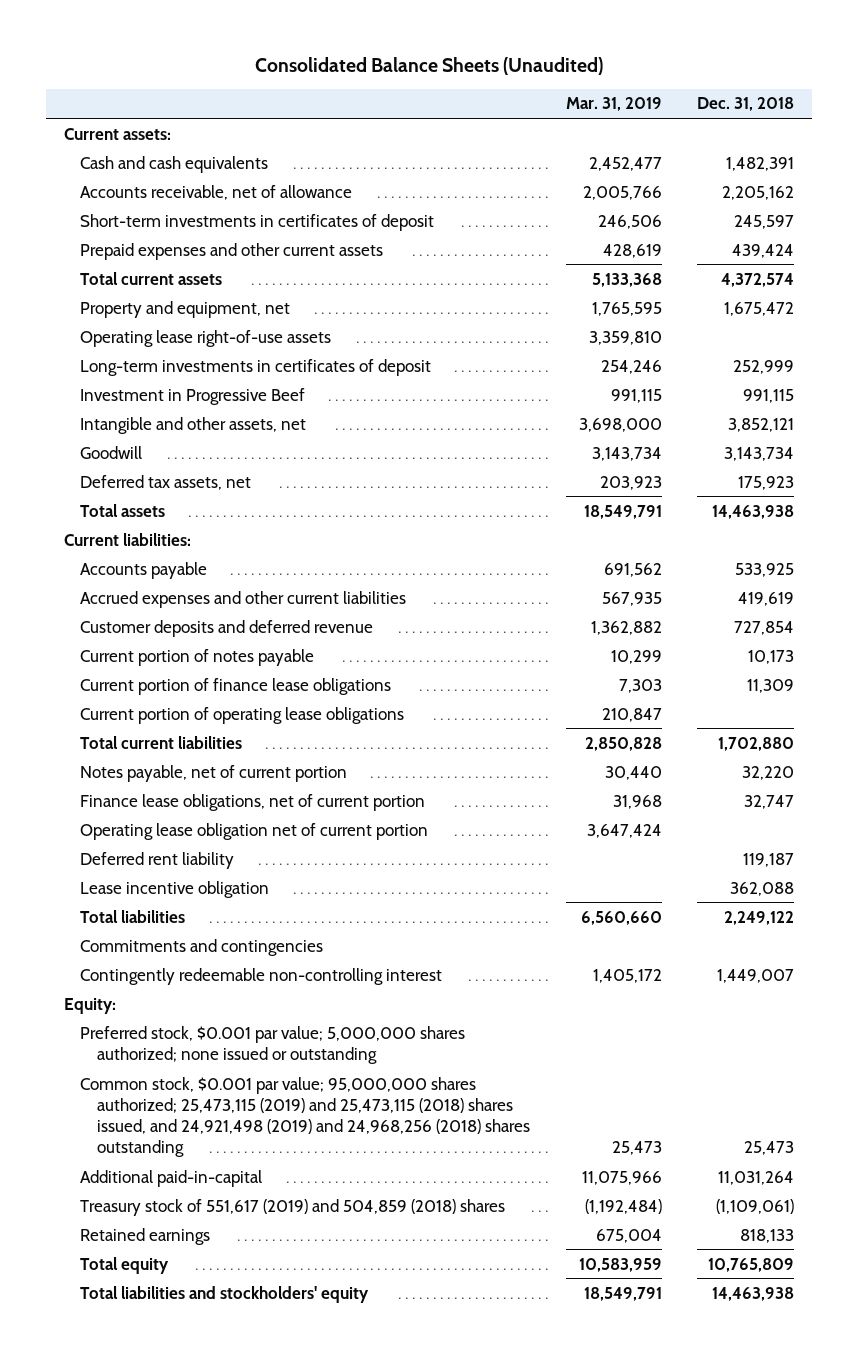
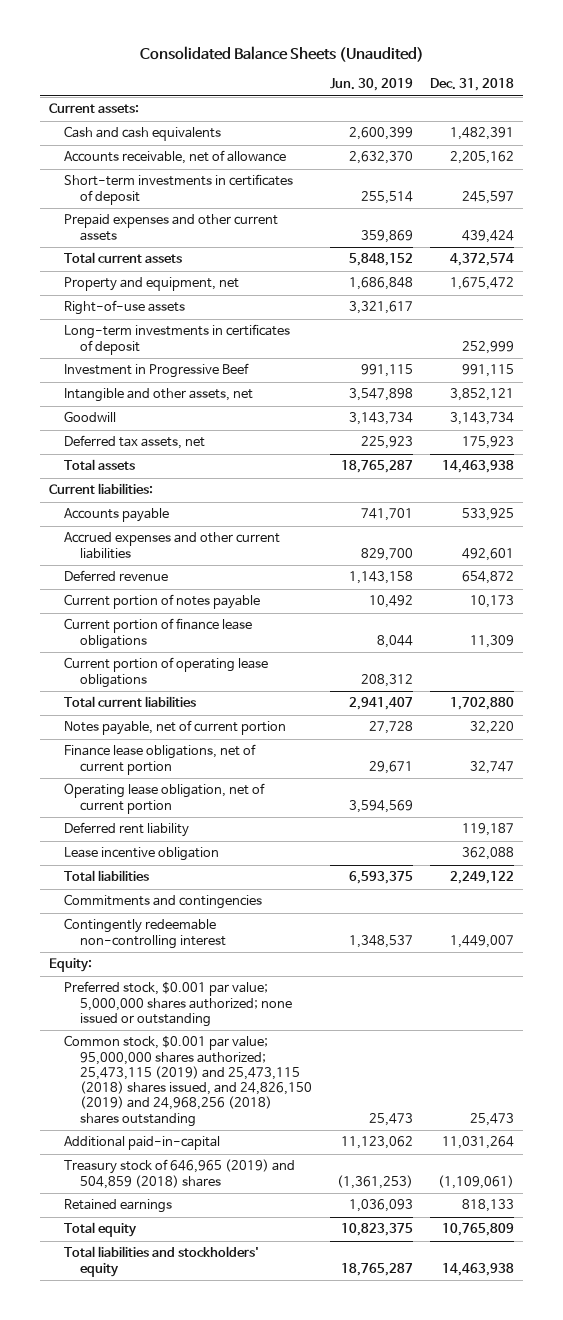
- | Mar. 31, 2019 | Dec. 31, 2018
+ | Jun. 30, 2019 | Dec. 31, 2018
- Operating lease right-of-use assets | 3,359,810 |
+ Right-of-use assets | 3,321,617 |
- Accrued expenses and other current liabilities | 567,935 | 419,619
- Customer deposits and deferred revenue | 1,362,882 | 727,854
+ Accrued expenses and other current liabilities | 829,700 | 492,601
+ Deferred revenue | 1,143,158 | 654,872
- Operating lease obligation net of current portion | 3,647,424 |
+ Operating lease obligation, net of current portion | 3,594,569 |
- Common stock, $0.001 par value; 95,000,000 shares authorized; 25,473,115 (2019) and 25,473,115 (2018) shares issued, and 24,921,498 (2019) and 24,968,256 (2018) shares outstanding | 25,473 | 25,473
+ Common stock, $0.001 par value; 95,000,000 shares authorized; 25,473,115 (2019) and 25,473,115 (2018) shares issued, and 24,826,150 (2019) and 24,968,256 (2018) shares outstanding | 25,473 | 25,473
- Treasury stock of 551,617 (2019) and 504,859 (2018) shares | (1,192,484) | (1,109,061)
+ Treasury stock of 646,965 (2019) and 504,859 (2018) shares | (1,361,253) | (1,109,061)

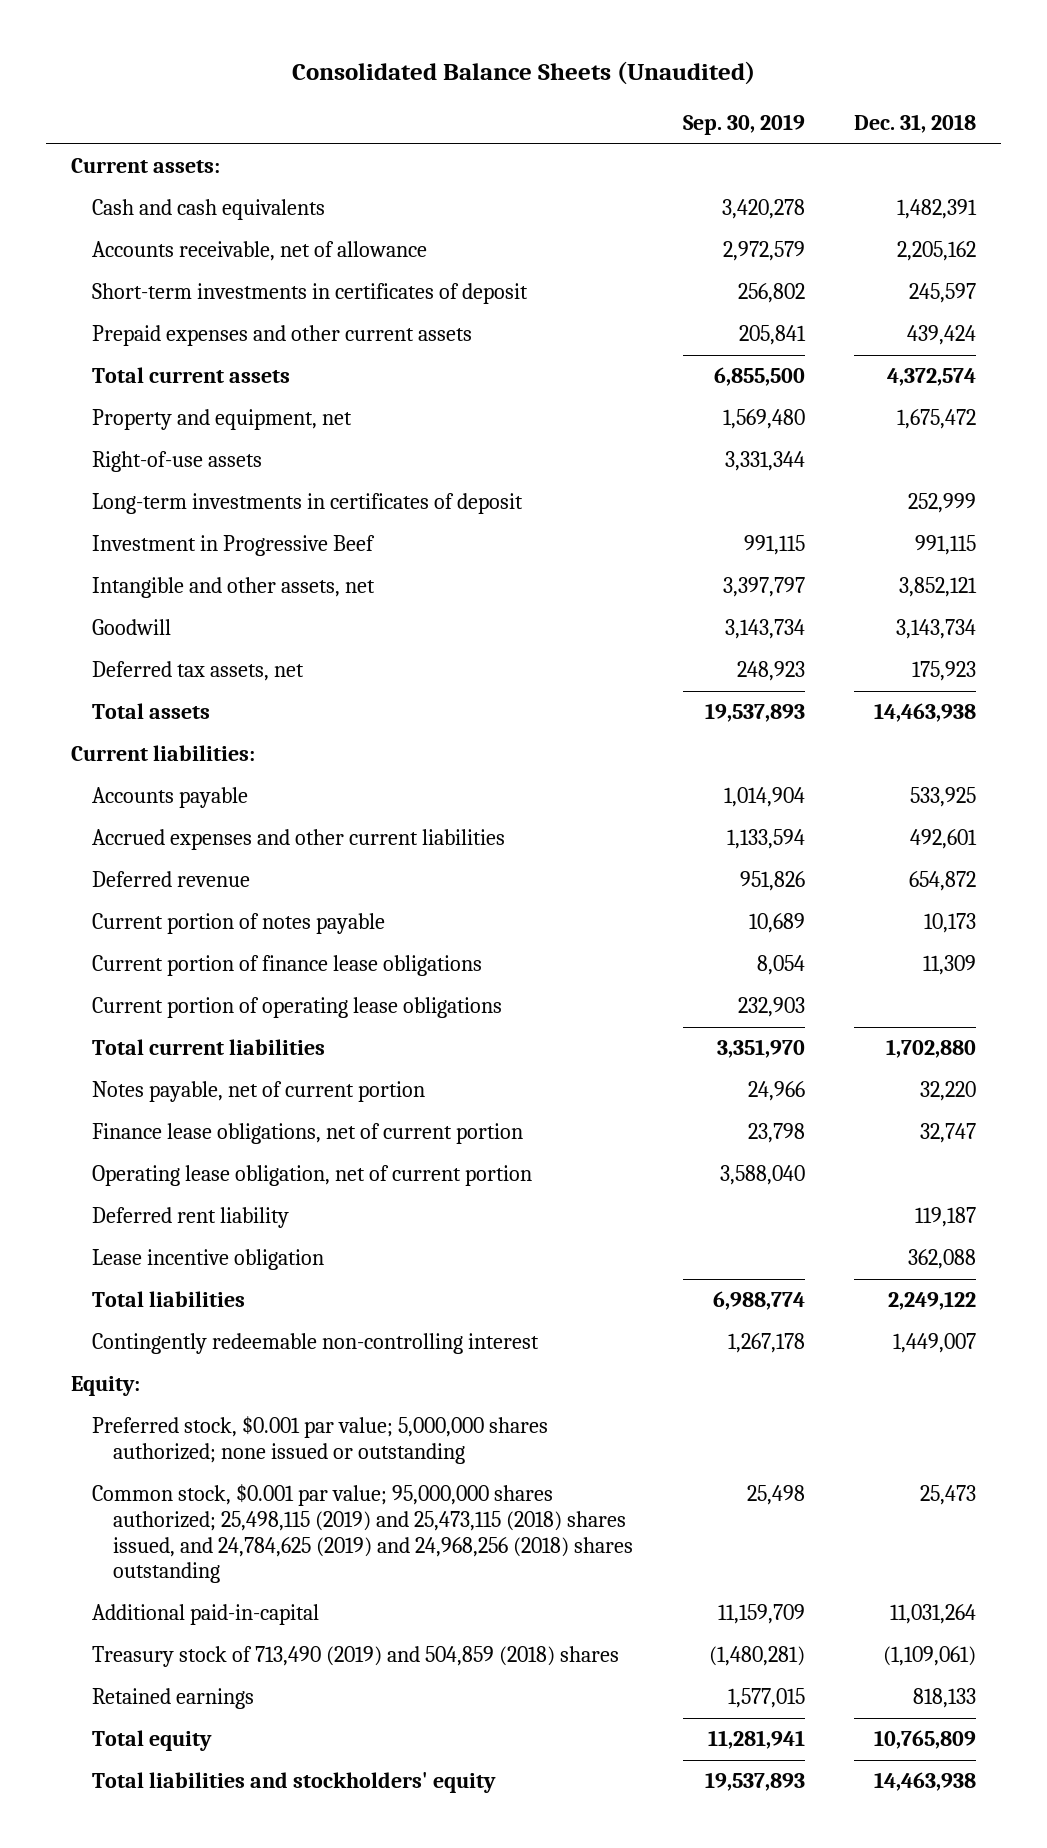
- | Jun. 30, 2019 | Dec. 31, 2018
+ | Sep. 30, 2019 | Dec. 31, 2018
- Commitments and contingencies
- Common stock, $0.001 par value; 95,000,000 shares authorized; 25,473,115 (2019) and 25,473,115 (2018) shares issued, and 24,826,150 (2019) and 24,968,256 (2018) shares outstanding | 25,473 | 25,473
+ Common stock, $0.001 par value; 95,000,000 shares authorized; 25,498,115 (2019) and 25,473,115 (2018) shares issued, and 24,784,625 (2019) and 24,968,256 (2018) shares outstanding | 25,498 | 25,473
- Treasury stock of 646,965 (2019) and 504,859 (2018) shares | (1,361,253) | (1,109,061)
+ Treasury stock of 713,490 (2019) and 504,859 (2018) shares | (1,480,281) | (1,109,061)

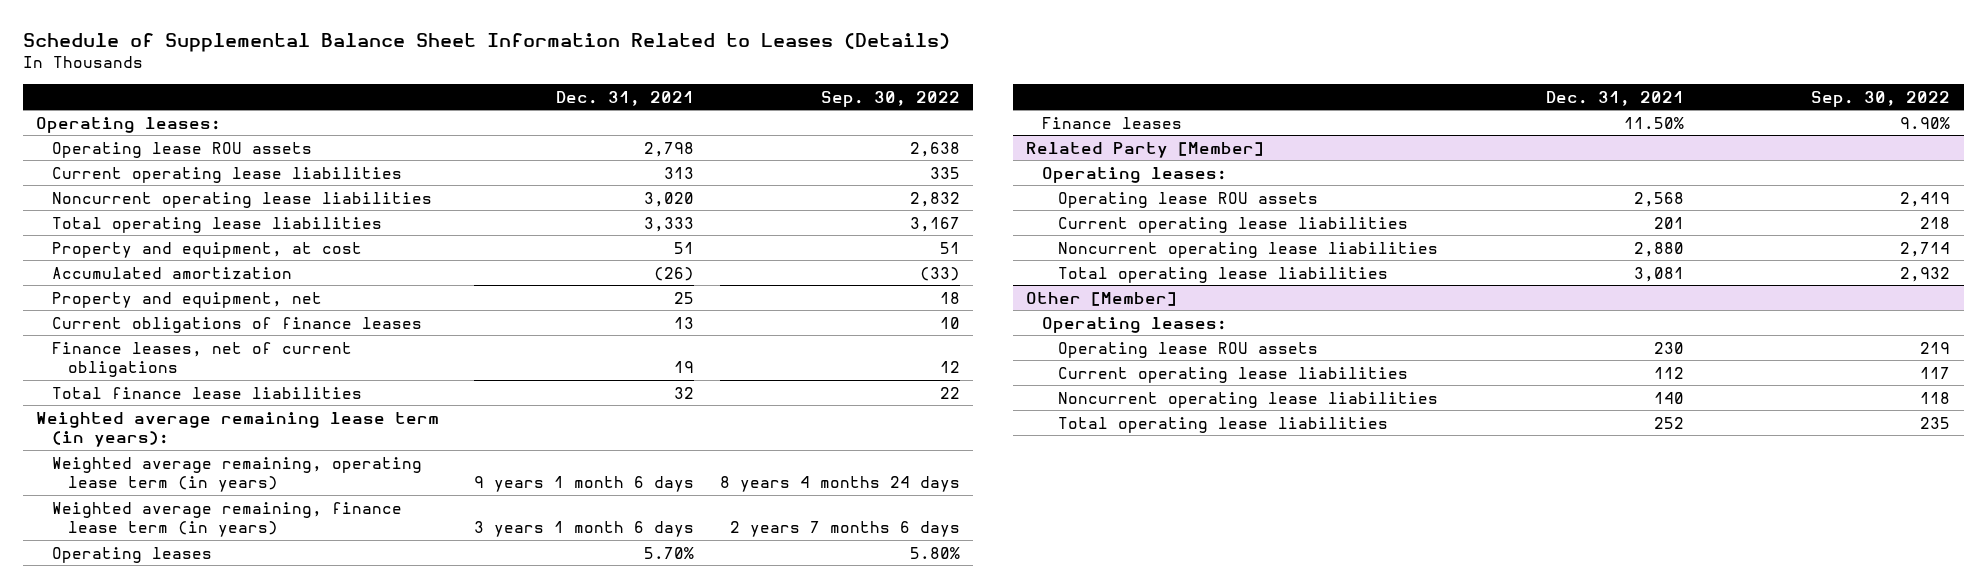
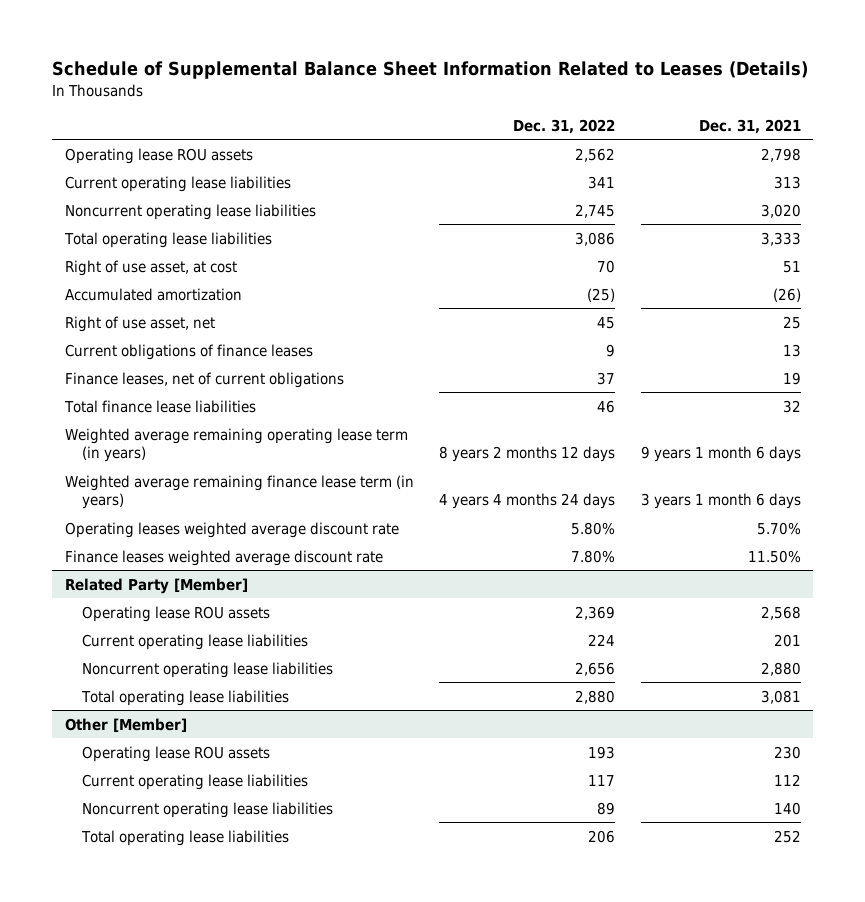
- | Dec. 31, 2021 | Sep. 30, 2022
+ | Dec. 31, 2022 | Dec. 31, 2021
- Operating leases:
- Property and equipment, at cost | 51 | 51
+ Right of use asset, at cost | 70 | 51
- Property and equipment, net | 25 | 18
+ Right of use asset, net | 45 | 25
- Weighted average remaining lease term (in years):
- Weighted average remaining, operating lease term (in years) | 9 years 1 month 6 days | 8 years 4 months 24 days
- Weighted average remaining, finance lease term (in years) | 3 years 1 month 6 days | 2 years 7 months 6 days
- Operating leases | 5.70% | 5.80%
- Finance leases | 11.50% | 9.90%
+ Weighted average remaining operating lease term (in years) | 8 years 2 months 12 days | 9 years 1 month 6 days
+ Weighted average remaining finance lease term (in years) | 4 years 4 months 24 days | 3 years 1 month 6 days
+ Operating leases weighted average discount rate | 5.80% | 5.70%
+ Finance leases weighted average discount rate | 7.80% | 11.50%
@ Related Party [Member]
- Operating leases:
@ Other [Member]
- Operating leases:

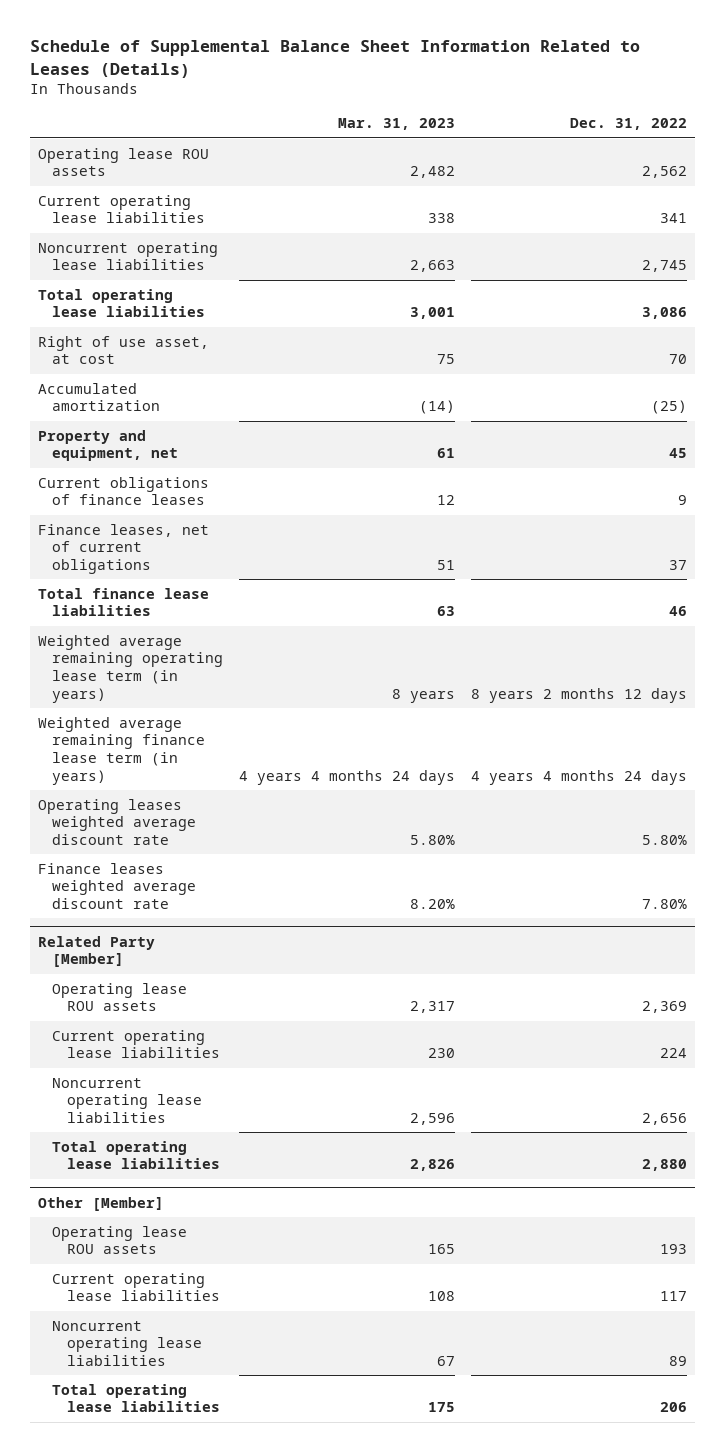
- | Dec. 31, 2022 | Dec. 31, 2021
+ | Mar. 31, 2023 | Dec. 31, 2022
- Right of use asset, net | 45 | 25
+ Property and equipment, net | 61 | 45

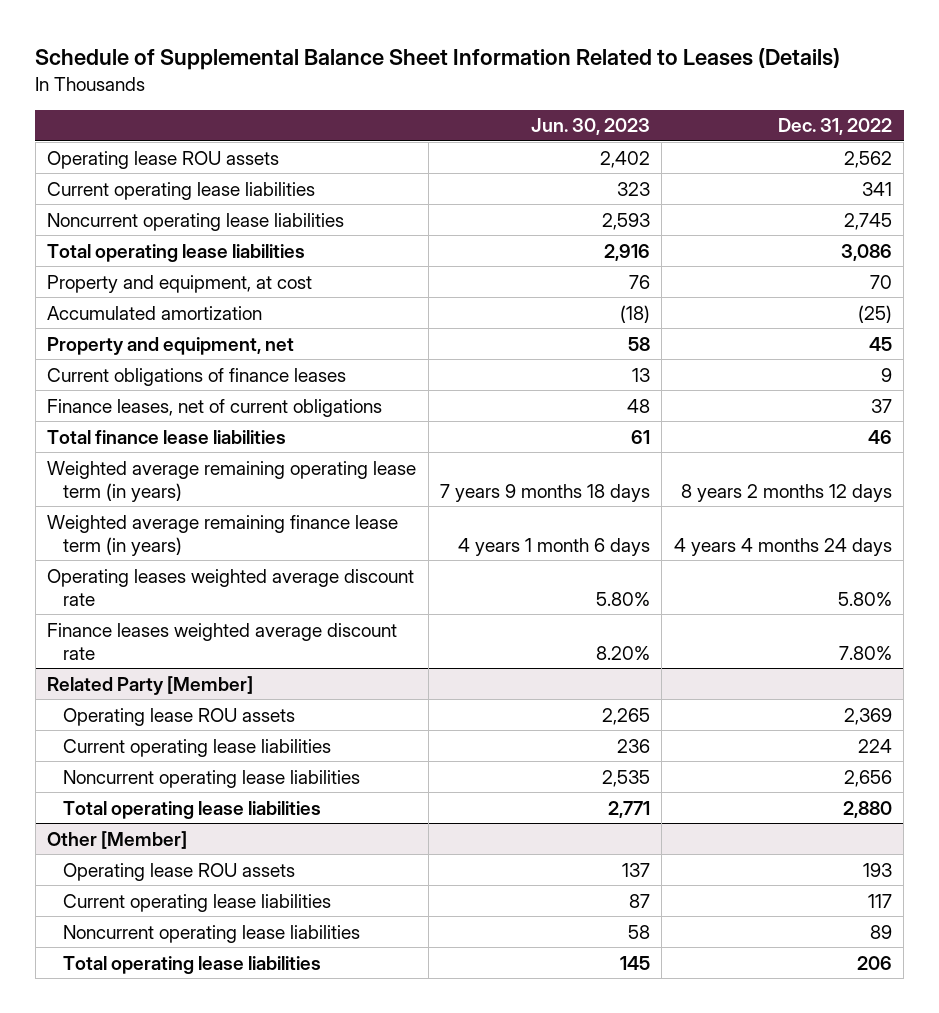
- | Mar. 31, 2023 | Dec. 31, 2022
+ | Jun. 30, 2023 | Dec. 31, 2022
- Right of use asset, at cost | 75 | 70
+ Property and equipment, at cost | 76 | 70

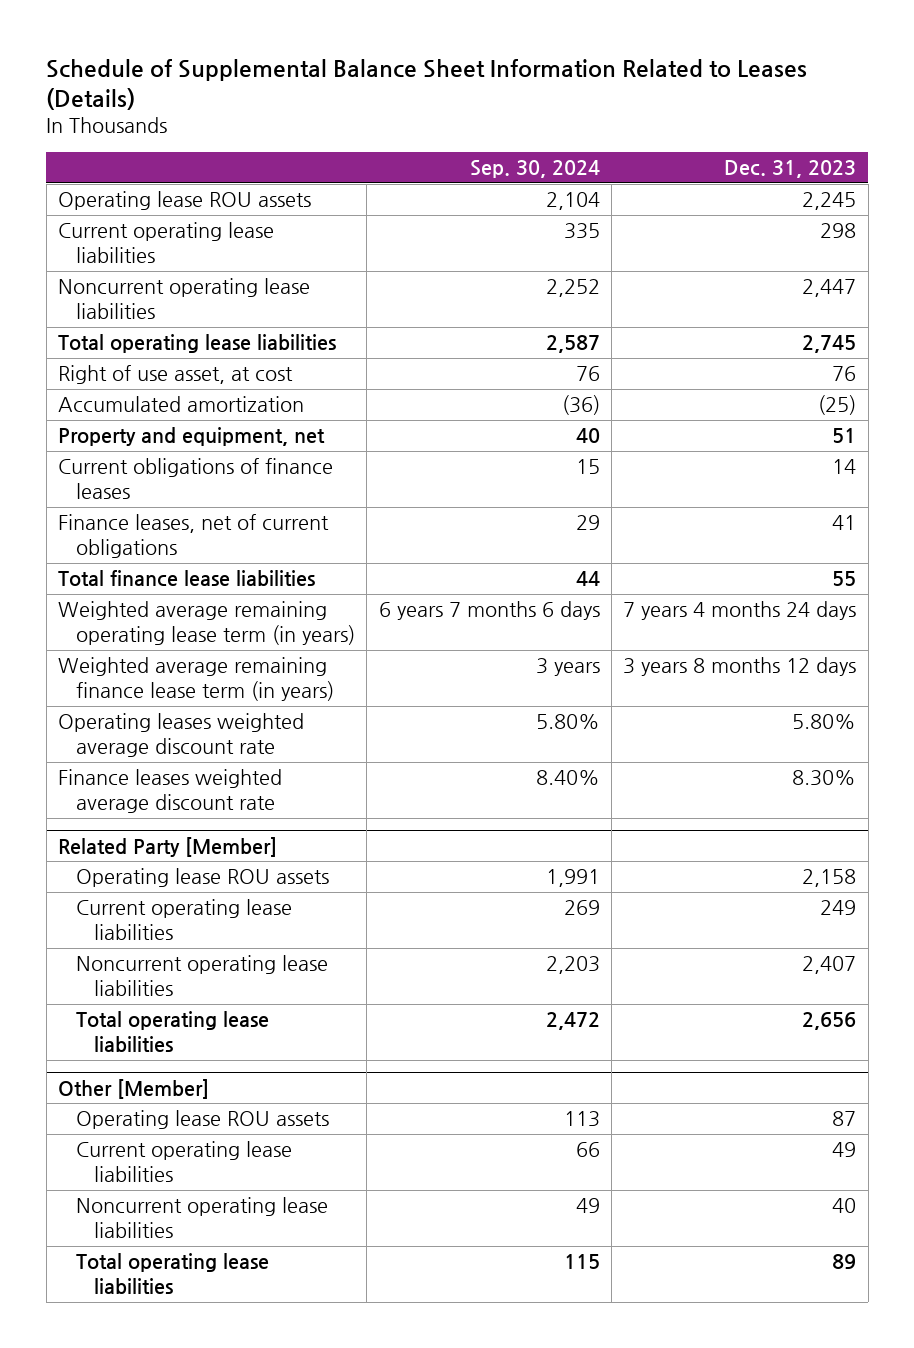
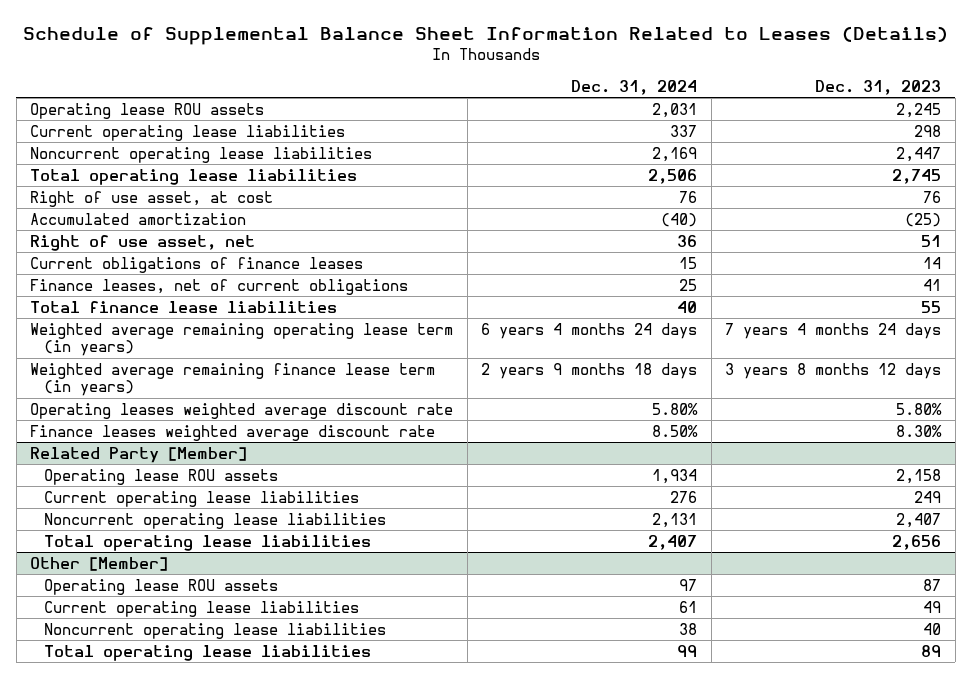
- | Sep. 30, 2024 | Dec. 31, 2023
+ | Dec. 31, 2024 | Dec. 31, 2023
- Property and equipment, net | 40 | 51
+ Right of use asset, net | 36 | 51

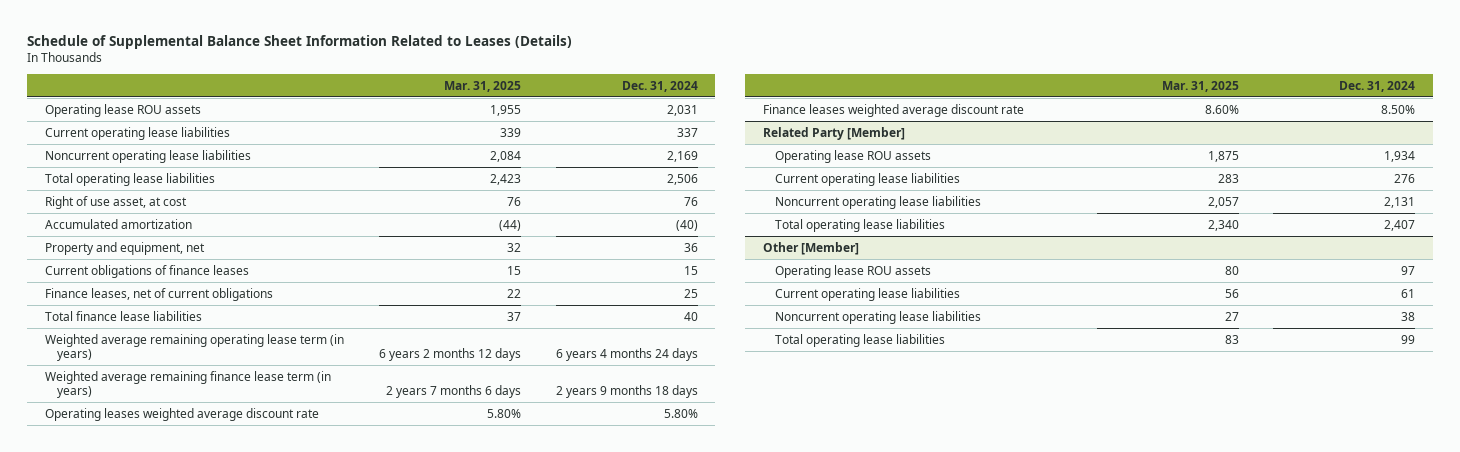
- | Dec. 31, 2024 | Dec. 31, 2023
+ | Mar. 31, 2025 | Dec. 31, 2024
- Right of use asset, net | 36 | 51
+ Property and equipment, net | 32 | 36

